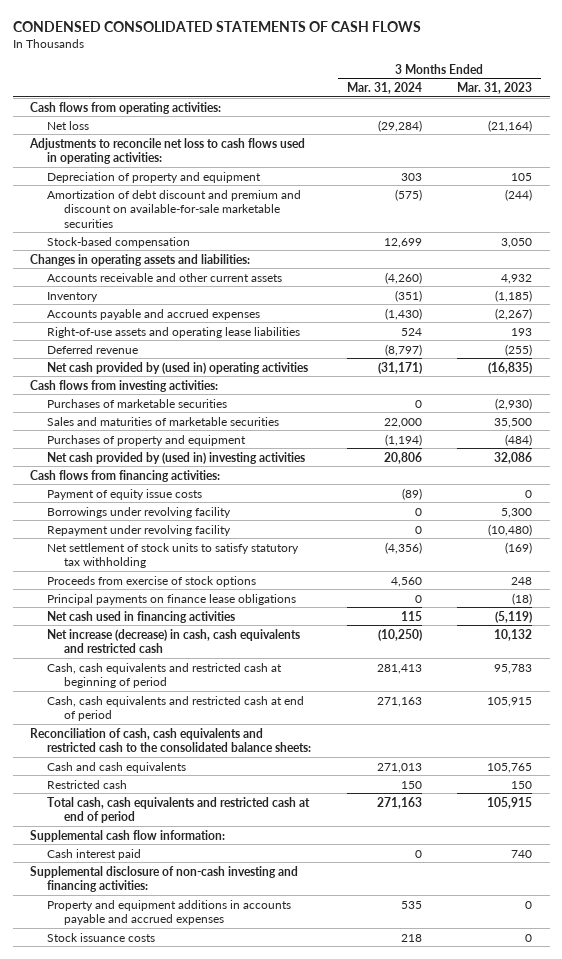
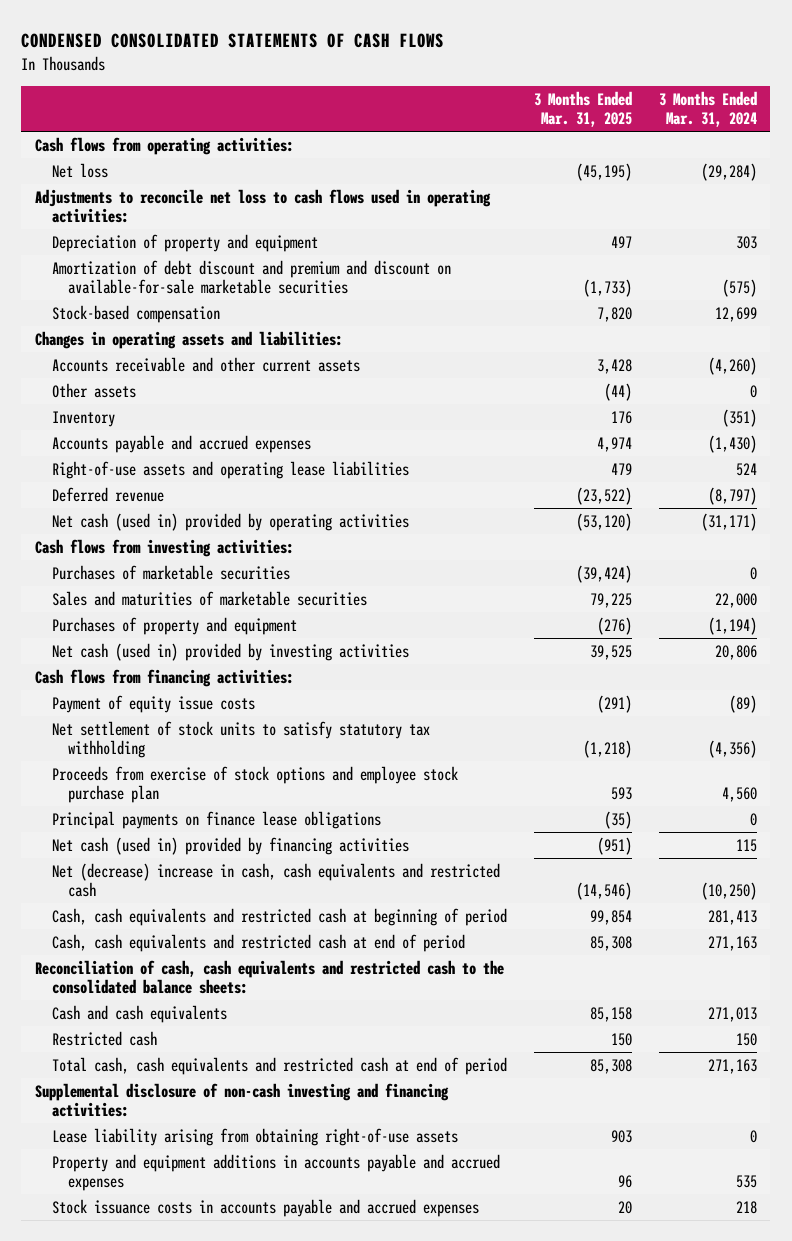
- | 3 Months Ended Mar. 31, 2024 | 3 Months Ended Mar. 31, 2023
+ | 3 Months Ended Mar. 31, 2025 | 3 Months Ended Mar. 31, 2024
+ Other assets | (44) | 0
- Net cash provided by (used in) operating activities | (31,171) | (16,835)
+ Net cash (used in) provided by operating activities | (53,120) | (31,171)
- Net cash provided by (used in) investing activities | 20,806 | 32,086
+ Net cash (used in) provided by investing activities | 39,525 | 20,806
- Borrowings under revolving facility | 0 | 5,300
- Repayment under revolving facility | 0 | (10,480)
- Proceeds from exercise of stock options | 4,560 | 248
+ Proceeds from exercise of stock options and employee stock purchase plan | 593 | 4,560
- Net cash used in financing activities | 115 | (5,119)
- Net increase (decrease) in cash, cash equivalents and restricted cash | (10,250) | 10,132
+ Net cash (used in) provided by financing activities | (951) | 115
+ Net (decrease) increase in cash, cash equivalents and restricted cash | (14,546) | (10,250)
- Supplemental cash flow information:
- Cash interest paid | 0 | 740
+ Lease liability arising from obtaining right-of-use assets | 903 | 0
- Stock issuance costs | 218 | 0
+ Stock issuance costs in accounts payable and accrued expenses | 20 | 218

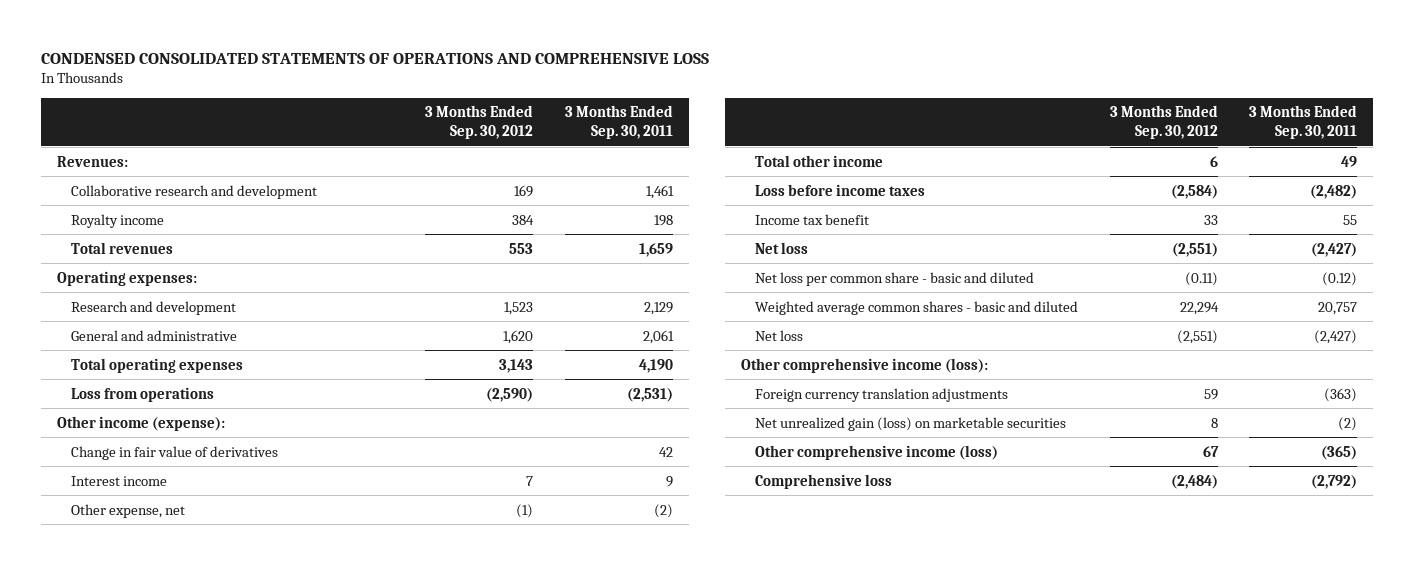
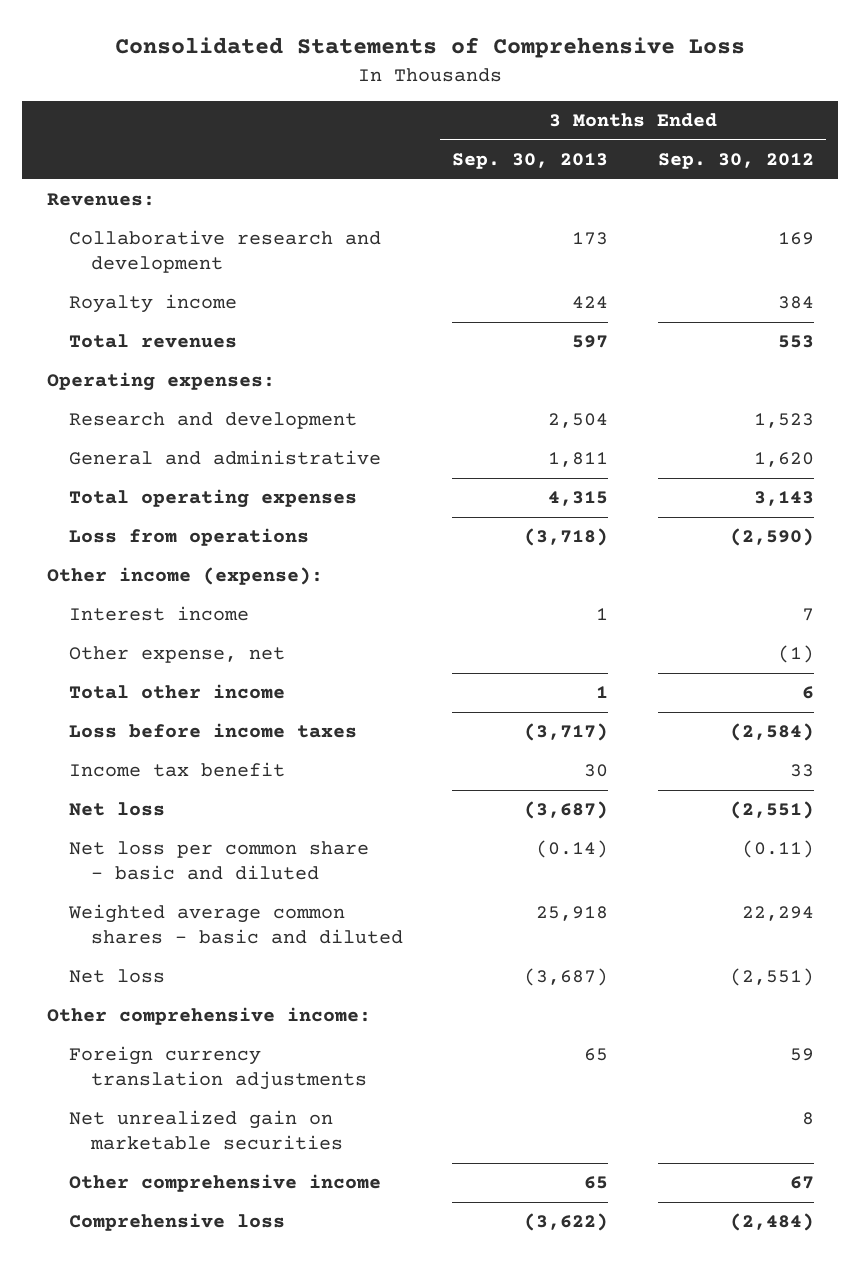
- CONDENSED CONSOLIDATED STATEMENTS OF OPERATIONS AND COMPREHENSIVE LOSS
+ Consolidated Statements of Comprehensive Loss
- | 3 Months Ended Sep. 30, 2012 | 3 Months Ended Sep. 30, 2011
+ | 3 Months Ended Sep. 30, 2013 | 3 Months Ended Sep. 30, 2012
- Change in fair value of derivatives | | 42
- Other comprehensive income (loss):
+ Other comprehensive income:
- Net unrealized gain (loss) on marketable securities | 8 | (2)
- Other comprehensive income (loss) | 67 | (365)
+ Net unrealized gain on marketable securities | | 8
+ Other comprehensive income | 65 | 67

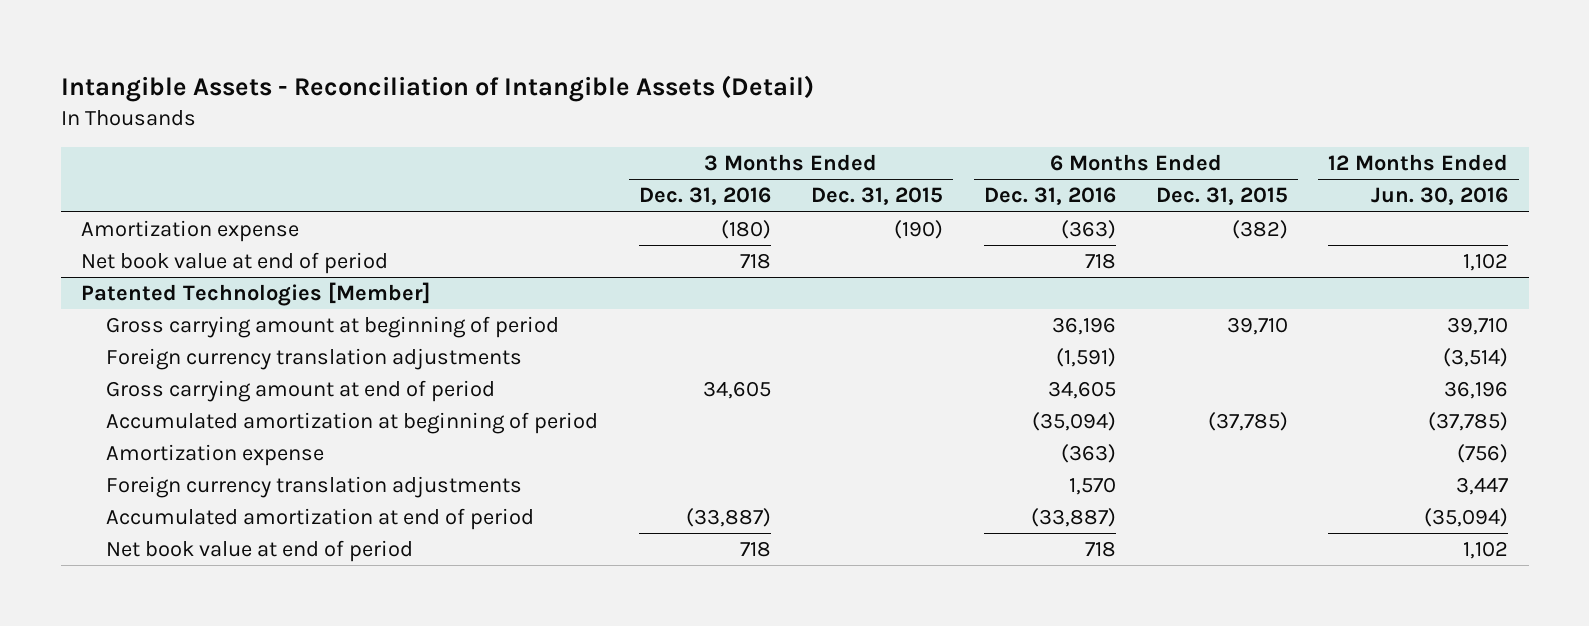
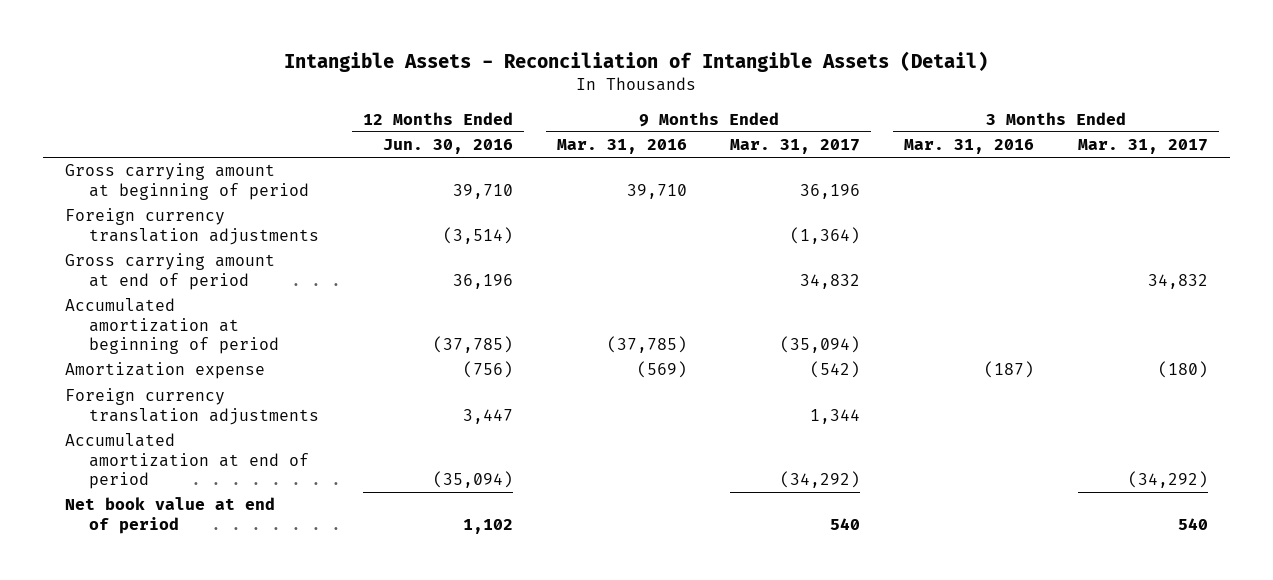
- | 3 Months Ended Dec. 31, 2016 | 3 Months Ended Dec. 31, 2015 | 6 Months Ended Dec. 31, 2016 | 6 Months Ended Dec. 31, 2015 | 12 Months Ended Jun. 30, 2016
+ | 12 Months Ended Jun. 30, 2016 | 9 Months Ended Mar. 31, 2016 | 9 Months Ended Mar. 31, 2017 | 3 Months Ended Mar. 31, 2016 | 3 Months Ended Mar. 31, 2017
- Amortization expense | (180) | (190) | (363) | (382) |
- Net book value at end of period | 718 | | 718 | | 1,102
- Patented Technologies [Member]

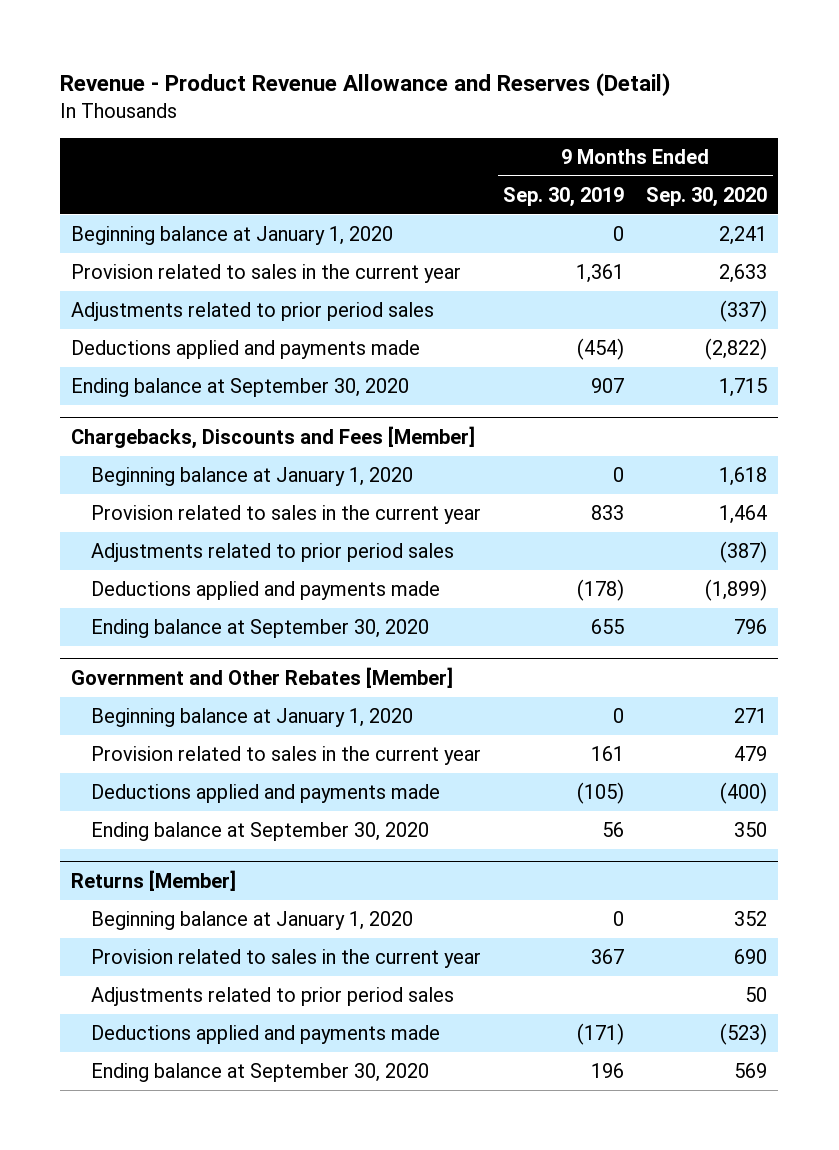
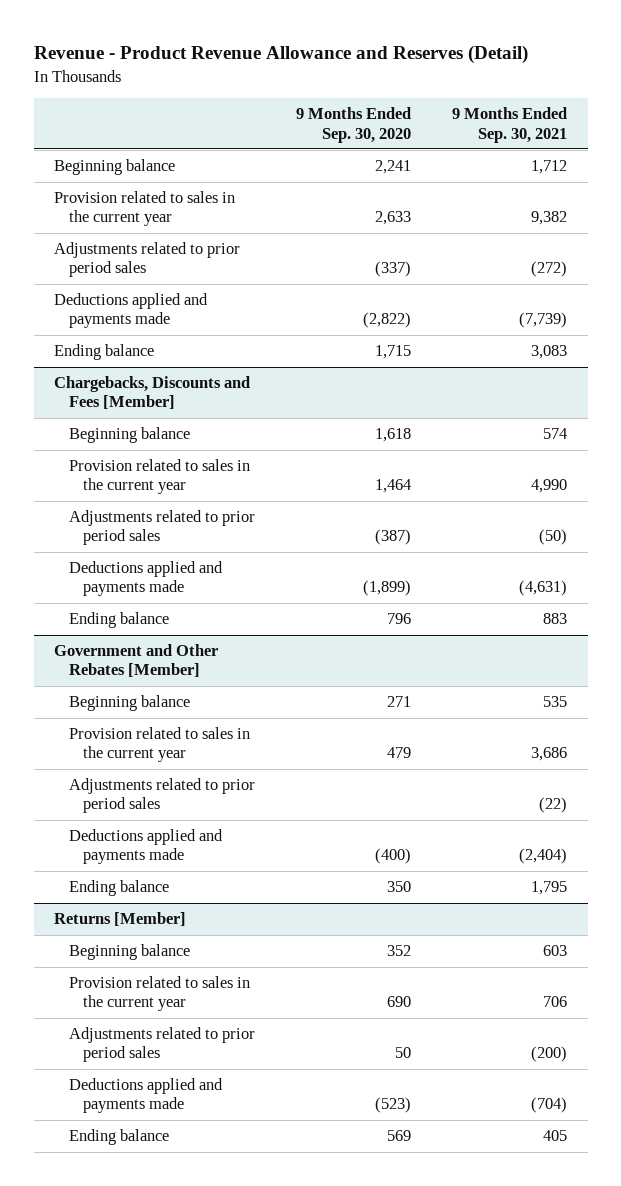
- | 9 Months Ended Sep. 30, 2019 | 9 Months Ended Sep. 30, 2020
+ | 9 Months Ended Sep. 30, 2020 | 9 Months Ended Sep. 30, 2021
- Beginning balance at January 1, 2020 | 0 | 2,241
+ Beginning balance | 2,241 | 1,712
- Ending balance at September 30, 2020 | 907 | 1,715
+ Ending balance | 1,715 | 3,083
@ Chargebacks, Discounts and Fees [Member]
- Beginning balance at January 1, 2020 | 0 | 1,618
+ Beginning balance | 1,618 | 574
- Ending balance at September 30, 2020 | 655 | 796
+ Ending balance | 796 | 883
@ Government and Other Rebates [Member]
- Beginning balance at January 1, 2020 | 0 | 271
+ Beginning balance | 271 | 535
+ Adjustments related to prior period sales | | (22)
- Ending balance at September 30, 2020 | 56 | 350
+ Ending balance | 350 | 1,795
@ Returns [Member]
- Beginning balance at January 1, 2020 | 0 | 352
+ Beginning balance | 352 | 603
- Ending balance at September 30, 2020 | 196 | 569
+ Ending balance | 569 | 405

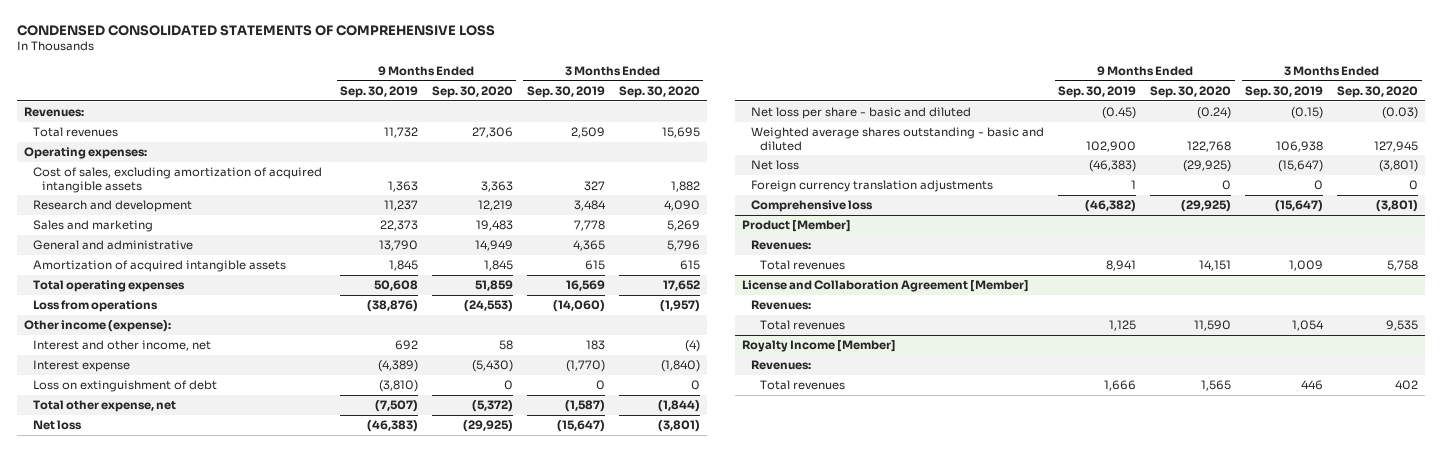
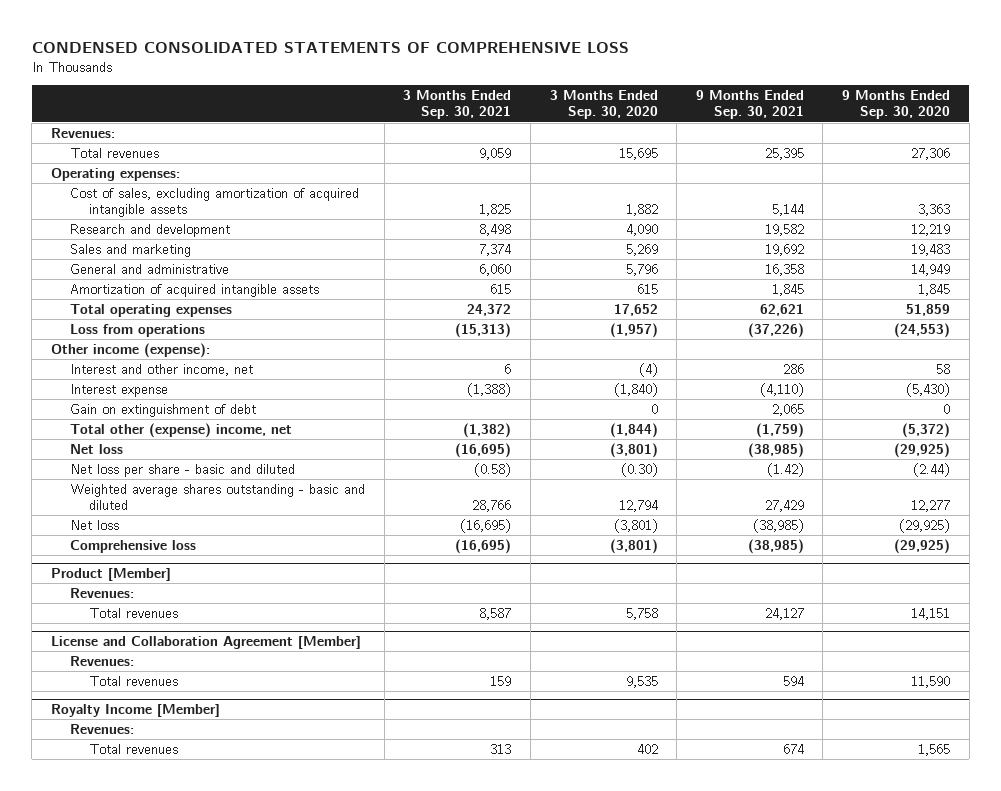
- | 9 Months Ended Sep. 30, 2019 | 9 Months Ended Sep. 30, 2020 | 3 Months Ended Sep. 30, 2019 | 3 Months Ended Sep. 30, 2020
+ | 3 Months Ended Sep. 30, 2021 | 3 Months Ended Sep. 30, 2020 | 9 Months Ended Sep. 30, 2021 | 9 Months Ended Sep. 30, 2020
- Loss on extinguishment of debt | (3,810) | 0 | 0 | 0
- Total other expense, net | (7,507) | (5,372) | (1,587) | (1,844)
+ Gain on extinguishment of debt | | 0 | 2,065 | 0
+ Total other (expense) income, net | (1,382) | (1,844) | (1,759) | (5,372)
- Net loss per share - basic and diluted | (0.45) | (0.24) | (0.15) | (0.03)
- Weighted average shares outstanding - basic and diluted | 102,900 | 122,768 | 106,938 | 127,945
+ Net loss per share - basic and diluted | (0.58) | (0.30) | (1.42) | (2.44)
+ Weighted average shares outstanding - basic and diluted | 28,766 | 12,794 | 27,429 | 12,277
- Foreign currency translation adjustments | 1 | 0 | 0 | 0

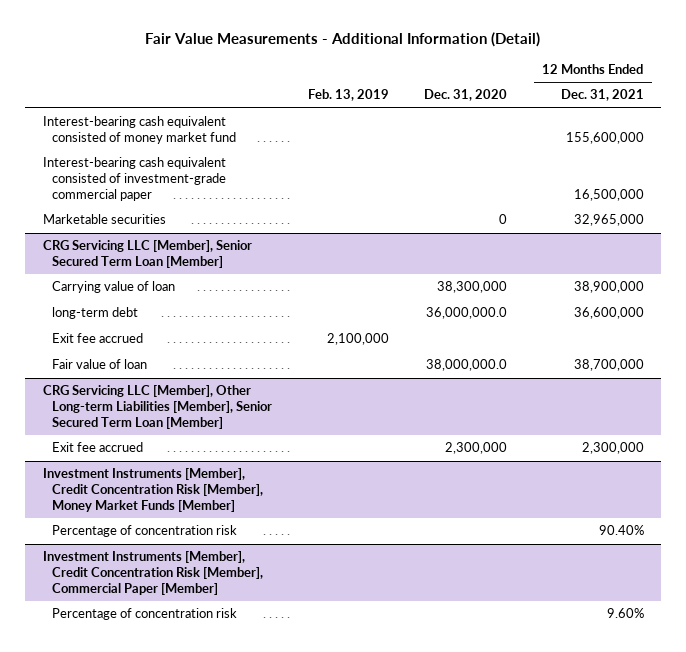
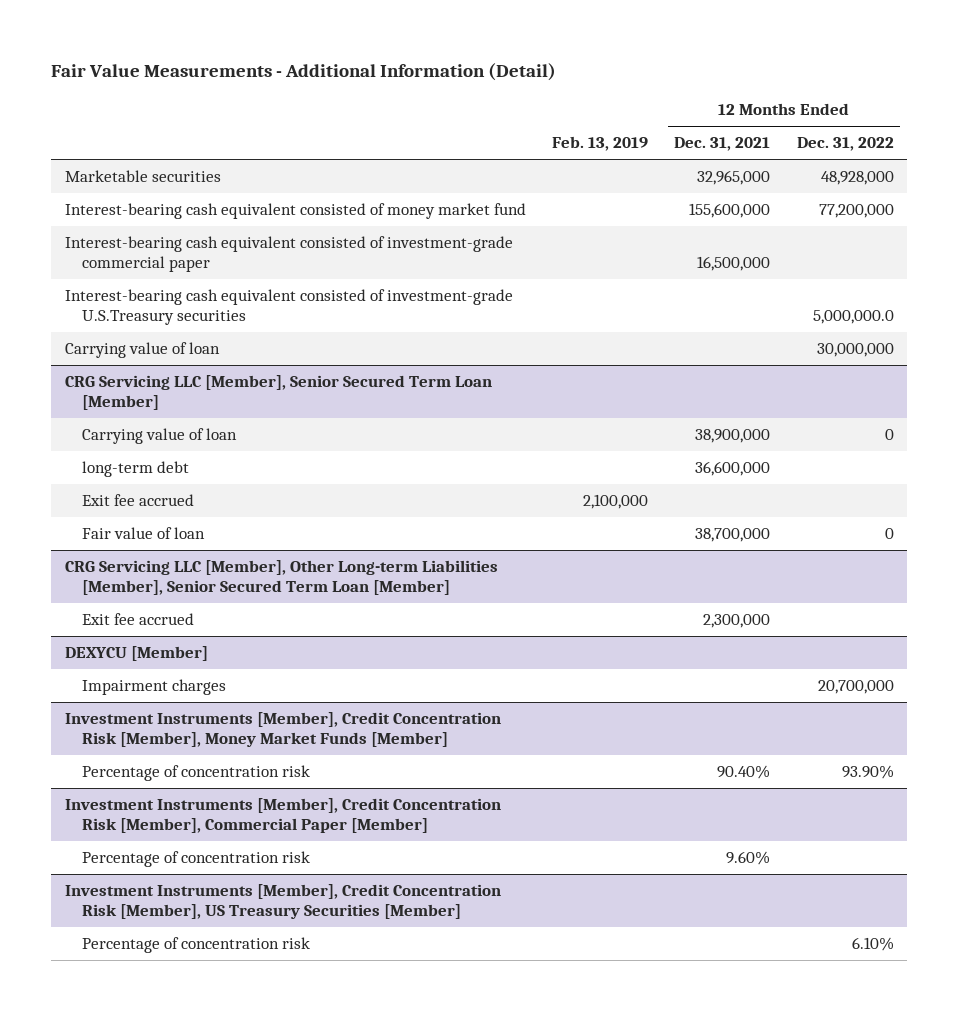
- | Feb. 13, 2019 | Dec. 31, 2020 | 12 Months Ended Dec. 31, 2021
+ | Feb. 13, 2019 | 12 Months Ended Dec. 31, 2021 | 12 Months Ended Dec. 31, 2022
moved up: Marketable securities | | 32,965,000 | 48,928,000
+ Interest-bearing cash equivalent consisted of investment-grade U.S.Treasury securities | | | 5,000,000.0
+ Carrying value of loan | | | 30,000,000
+ DEXYCU [Member]
+ Impairment charges | | | 20,700,000
+ Investment Instruments [Member], Credit Concentration Risk [Member], US Treasury Securities [Member]
+ Percentage of concentration risk | | | 6.10%

